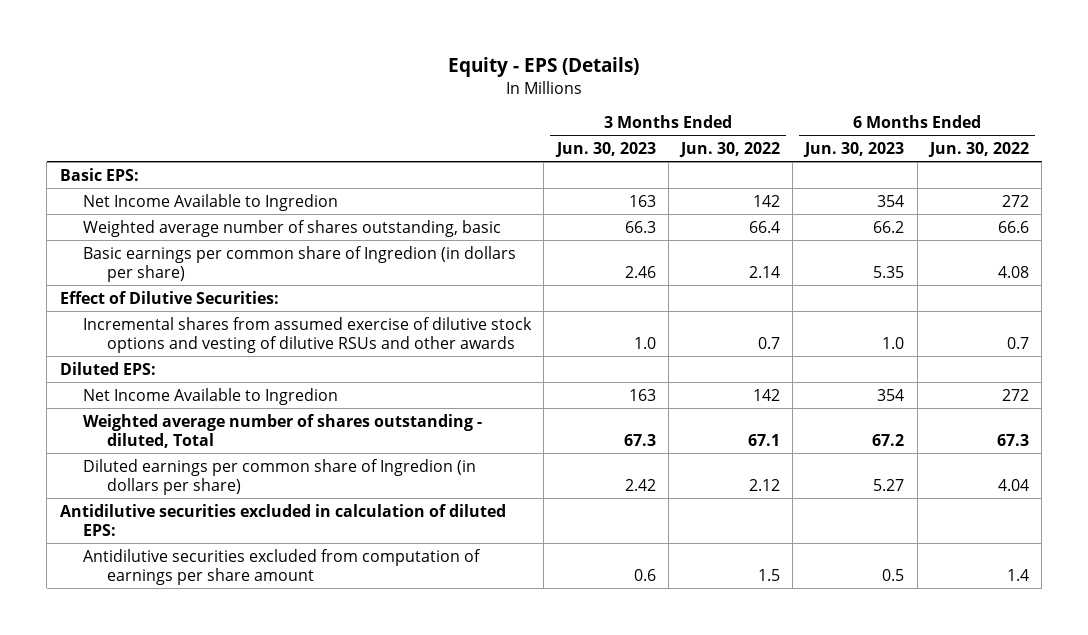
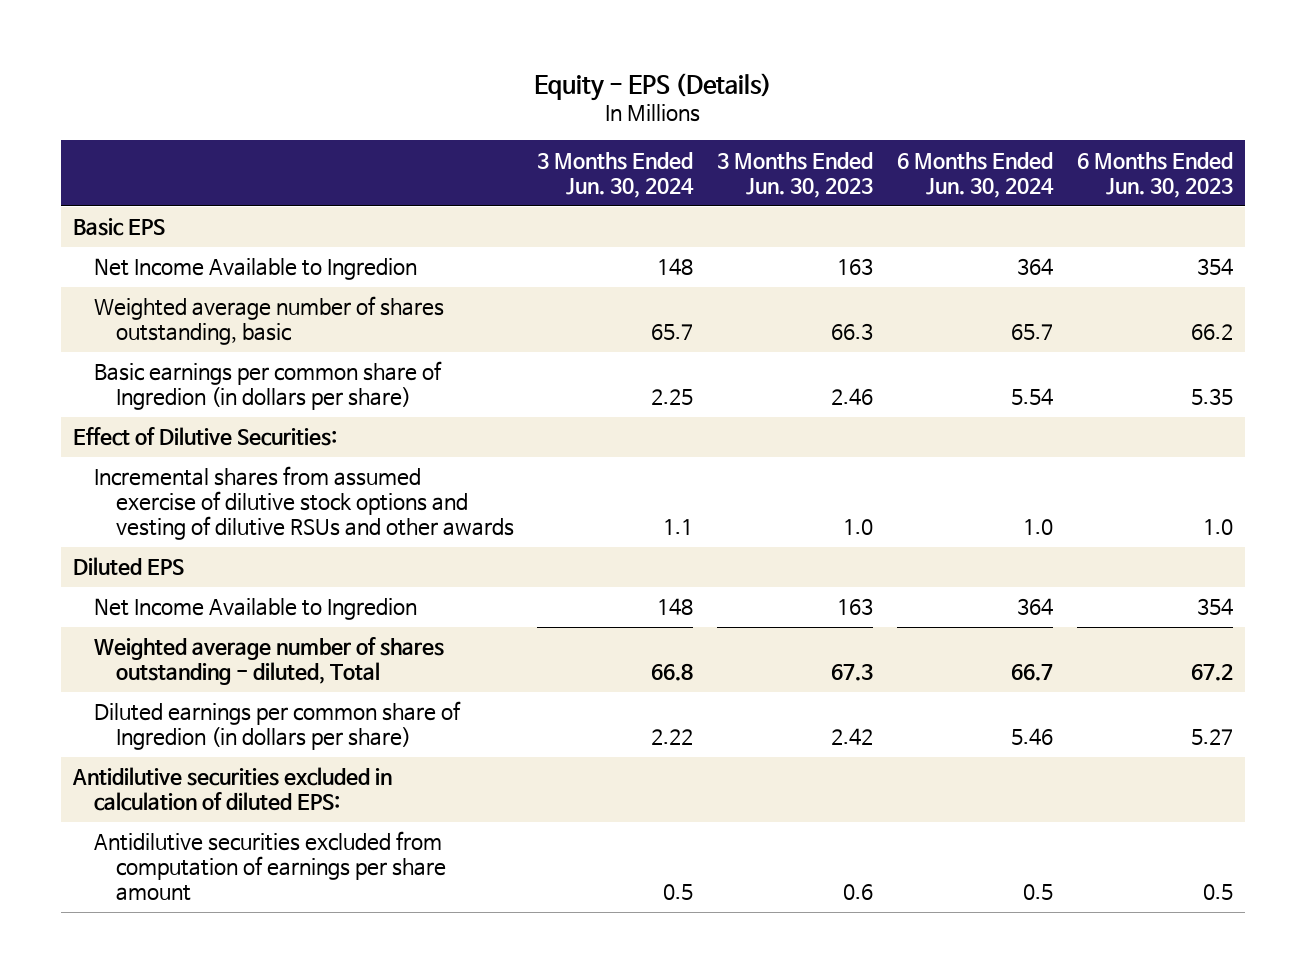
- | 3 Months Ended Jun. 30, 2023 | 3 Months Ended Jun. 30, 2022 | 6 Months Ended Jun. 30, 2023 | 6 Months Ended Jun. 30, 2022
+ | 3 Months Ended Jun. 30, 2024 | 3 Months Ended Jun. 30, 2023 | 6 Months Ended Jun. 30, 2024 | 6 Months Ended Jun. 30, 2023
- Basic EPS:
+ Basic EPS
- Diluted EPS:
+ Diluted EPS

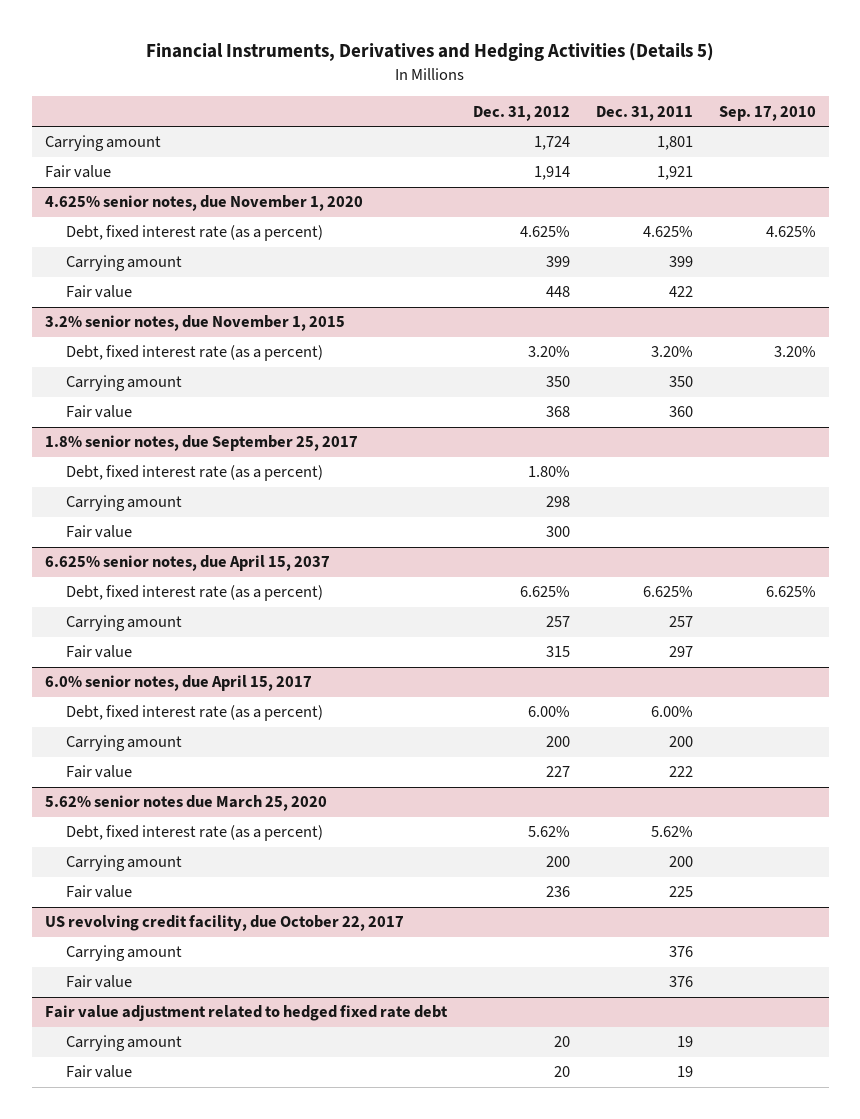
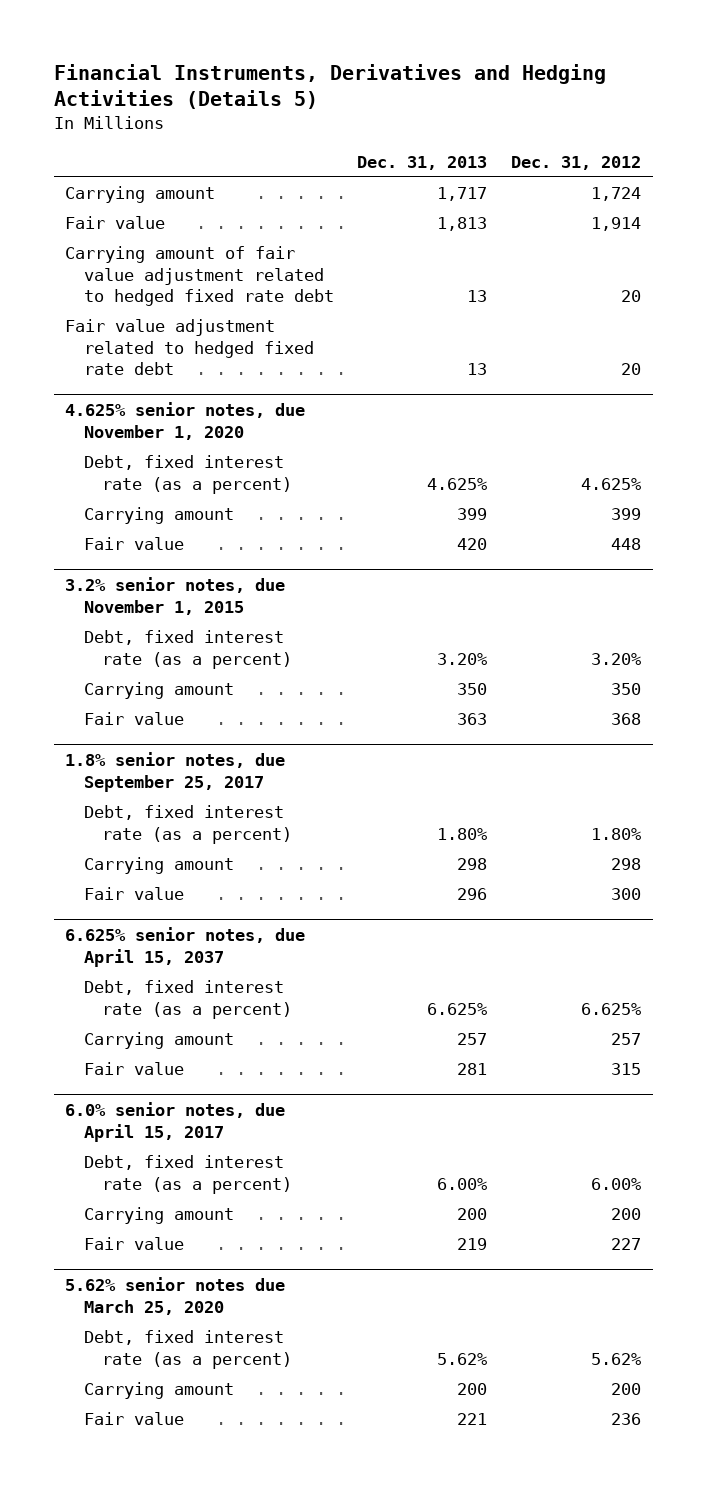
- | Dec. 31, 2012 | Dec. 31, 2011 | Sep. 17, 2010
+ | Dec. 31, 2013 | Dec. 31, 2012
+ Carrying amount of fair value adjustment related to hedged fixed rate debt | 13 | 20
+ Fair value adjustment related to hedged fixed rate debt | 13 | 20
- US revolving credit facility, due October 22, 2017
- Carrying amount | | 376 |
- Fair value | | 376 |
- Fair value adjustment related to hedged fixed rate debt
- Carrying amount | 20 | 19 |
- Fair value | 20 | 19 |

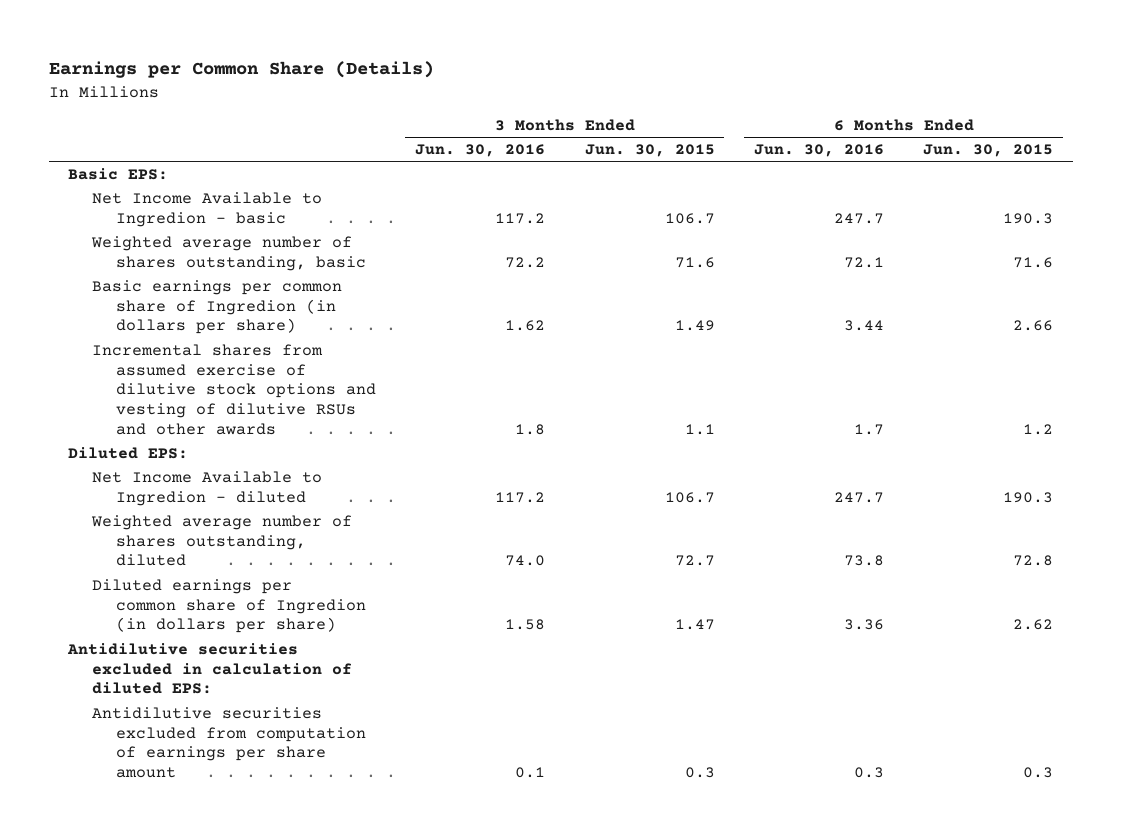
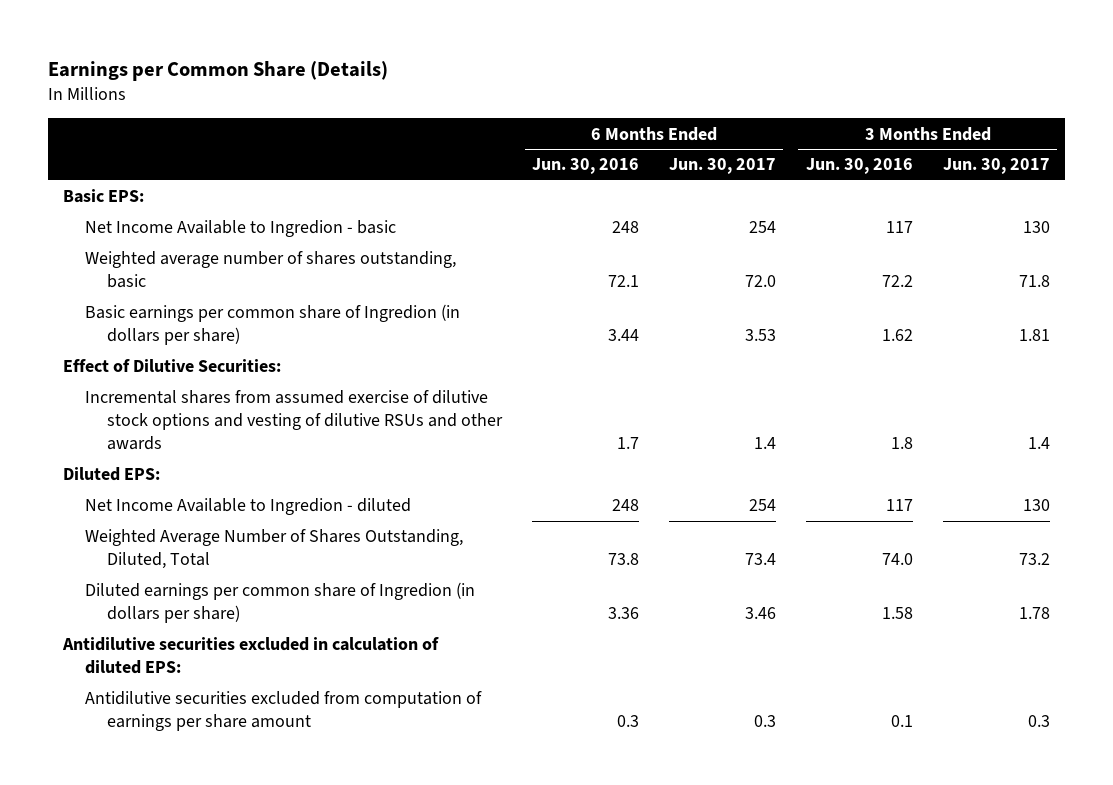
- | 3 Months Ended Jun. 30, 2016 | 3 Months Ended Jun. 30, 2015 | 6 Months Ended Jun. 30, 2016 | 6 Months Ended Jun. 30, 2015
+ | 6 Months Ended Jun. 30, 2016 | 6 Months Ended Jun. 30, 2017 | 3 Months Ended Jun. 30, 2016 | 3 Months Ended Jun. 30, 2017
- Net Income Available to Ingredion - basic | 117.2 | 106.7 | 247.7 | 190.3
+ Net Income Available to Ingredion - basic | 248 | 254 | 117 | 130
+ Effect of Dilutive Securities:
- Net Income Available to Ingredion - diluted | 117.2 | 106.7 | 247.7 | 190.3
- Weighted average number of shares outstanding, diluted | 74.0 | 72.7 | 73.8 | 72.8
+ Net Income Available to Ingredion - diluted | 248 | 254 | 117 | 130
+ Weighted Average Number of Shares Outstanding, Diluted, Total | 73.8 | 73.4 | 74.0 | 73.2

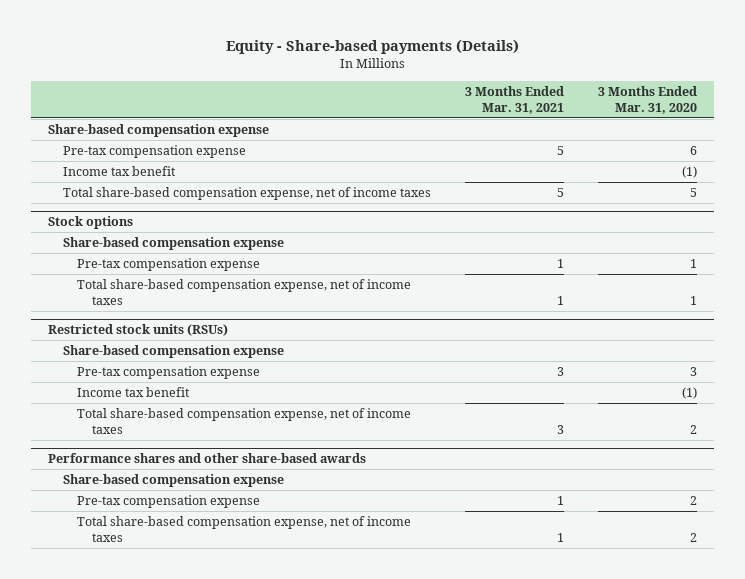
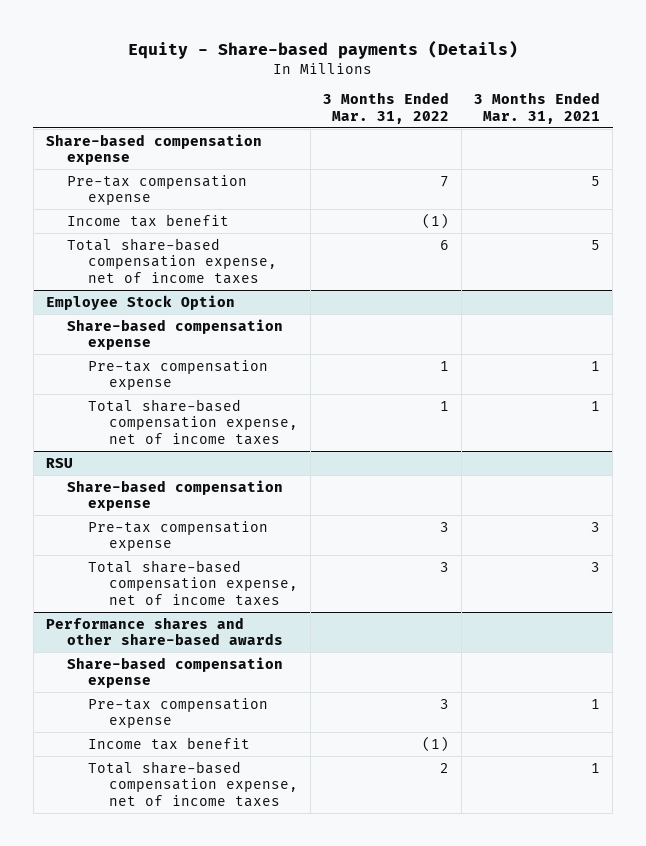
- | 3 Months Ended Mar. 31, 2021 | 3 Months Ended Mar. 31, 2020
+ | 3 Months Ended Mar. 31, 2022 | 3 Months Ended Mar. 31, 2021
- Stock options
+ Employee Stock Option
- Restricted stock units (RSUs)
+ RSU
- Income tax benefit | | (1)
@ Performance shares and other share-based awards
+ Income tax benefit | (1) |

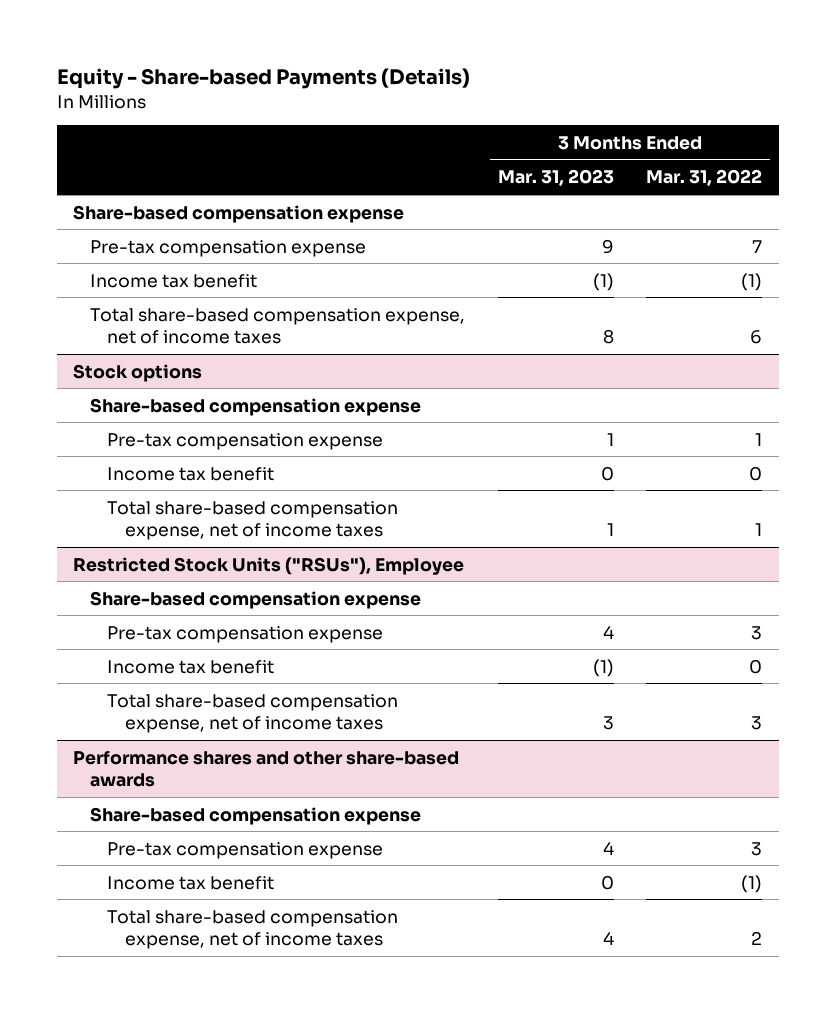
- Equity - Share-based payments (Details)
+ Equity - Share-based Payments (Details)
- | 3 Months Ended Mar. 31, 2022 | 3 Months Ended Mar. 31, 2021
+ | 3 Months Ended Mar. 31, 2023 | 3 Months Ended Mar. 31, 2022
- Employee Stock Option
+ Stock options
+ Income tax benefit | 0 | 0
- RSU
+ Restricted Stock Units ("RSUs"), Employee
+ Income tax benefit | (1) | 0

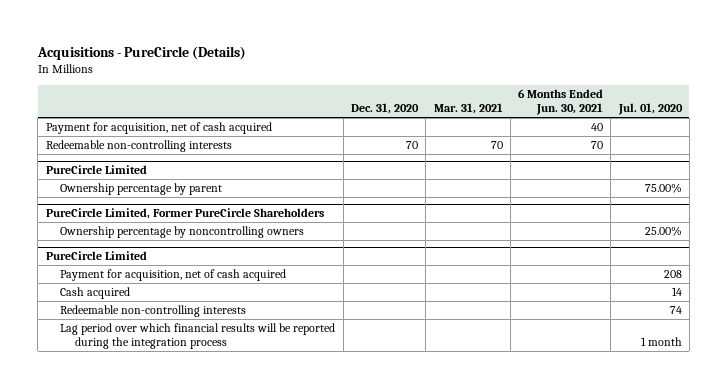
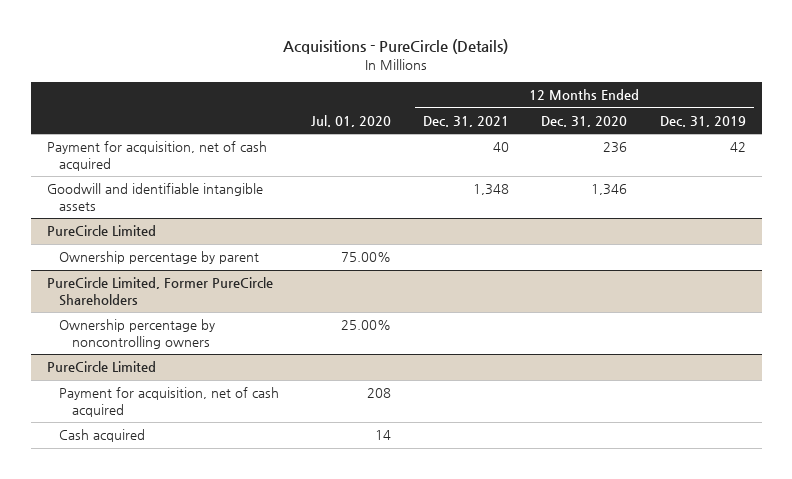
- | Dec. 31, 2020 | Mar. 31, 2021 | 6 Months Ended Jun. 30, 2021 | Jul. 01, 2020
+ | Jul. 01, 2020 | 12 Months Ended Dec. 31, 2021 | 12 Months Ended Dec. 31, 2020 | 12 Months Ended Dec. 31, 2019
- Redeemable non-controlling interests | 70 | 70 | 70 |
+ Goodwill and identifiable intangible assets | | 1,348 | 1,346 |
@ PureCircle Limited
- Redeemable non-controlling interests | | | | 74
- Lag period over which financial results will be reported during the integration process | | | | 1 month

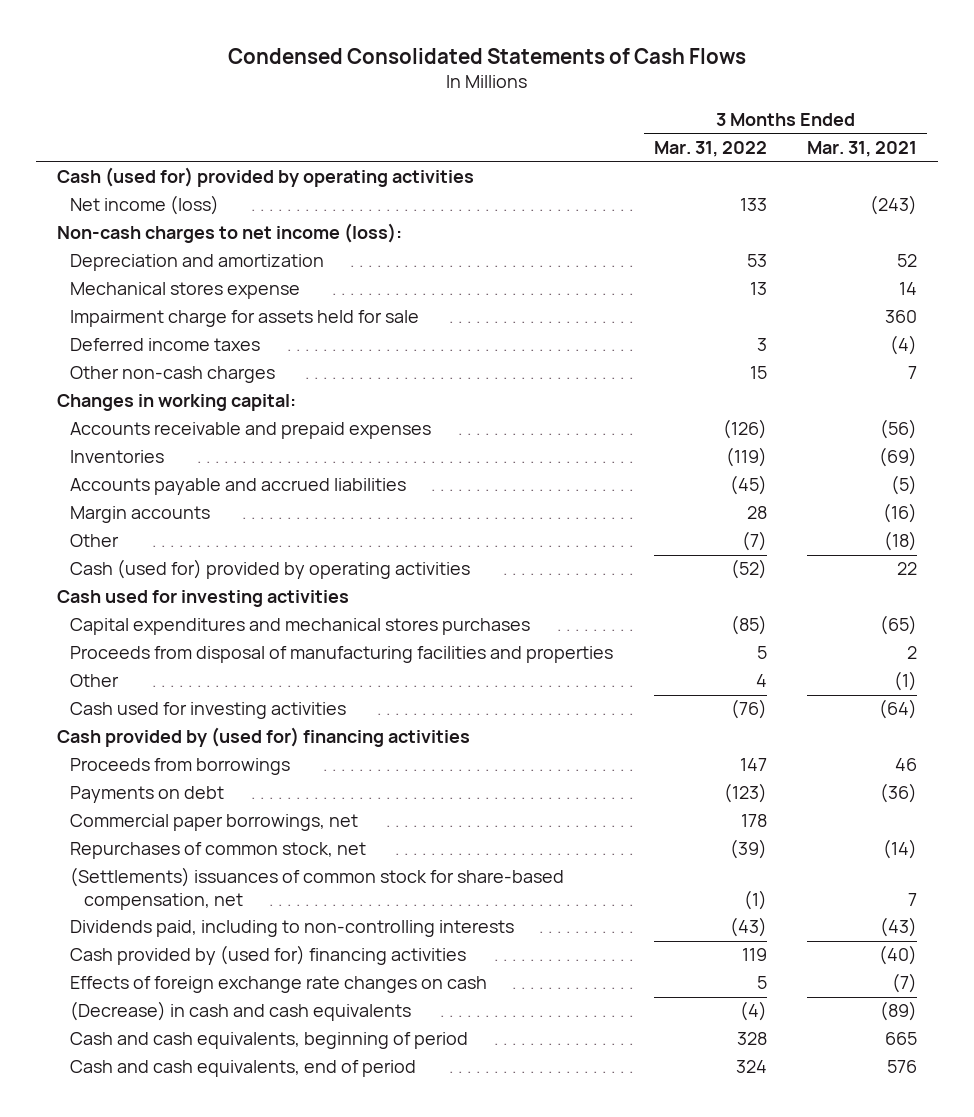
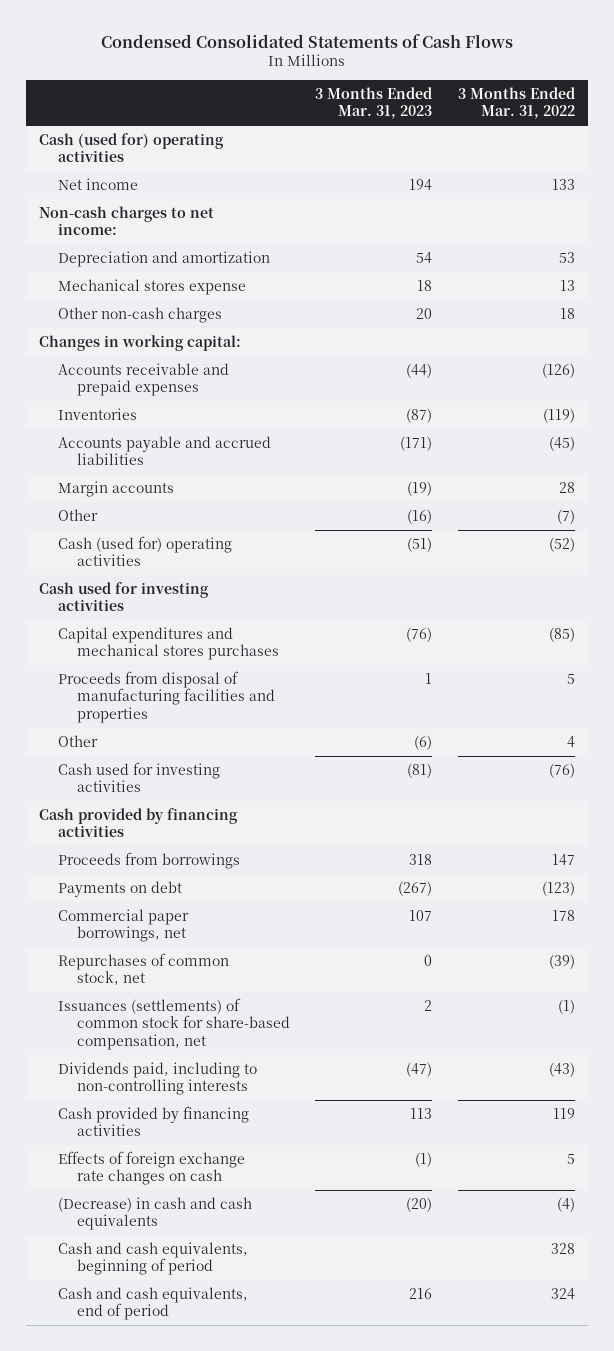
- | 3 Months Ended Mar. 31, 2022 | 3 Months Ended Mar. 31, 2021
+ | 3 Months Ended Mar. 31, 2023 | 3 Months Ended Mar. 31, 2022
- Cash (used for) provided by operating activities
- Net income (loss) | 133 | (243)
- Non-cash charges to net income (loss):
+ Cash (used for) operating activities
+ Net income | 194 | 133
+ Non-cash charges to net income:
- Impairment charge for assets held for sale | | 360
- Deferred income taxes | 3 | (4)
- Other non-cash charges | 15 | 7
+ Other non-cash charges | 20 | 18
- Cash (used for) provided by operating activities | (52) | 22
+ Cash (used for) operating activities | (51) | (52)
- Cash provided by (used for) financing activities
+ Cash provided by financing activities
- (Settlements) issuances of common stock for share-based compensation, net | (1) | 7
+ Issuances (settlements) of common stock for share-based compensation, net | 2 | (1)
- Cash provided by (used for) financing activities | 119 | (40)
+ Cash provided by financing activities | 113 | 119

